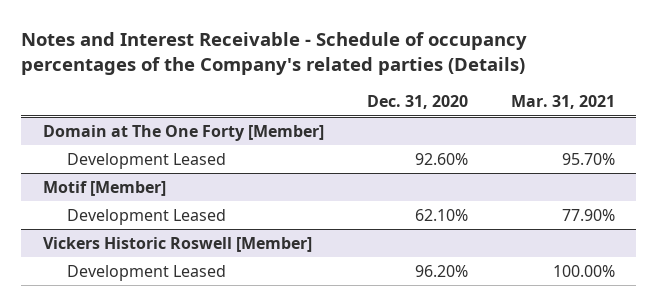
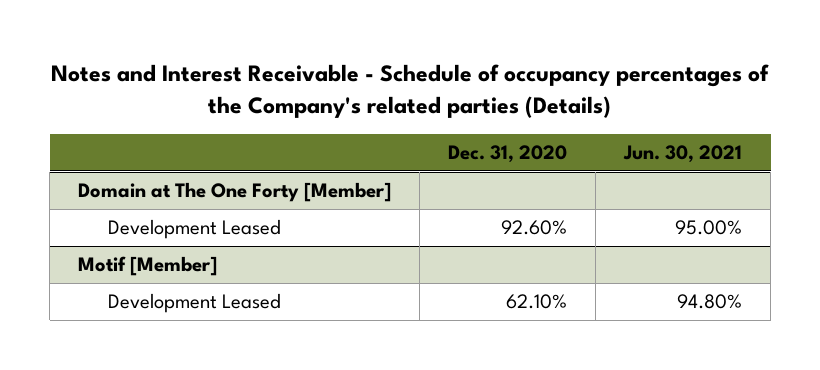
- | Dec. 31, 2020 | Mar. 31, 2021
+ | Dec. 31, 2020 | Jun. 30, 2021
- Vickers Historic Roswell [Member]
- Development Leased | 96.20% | 100.00%

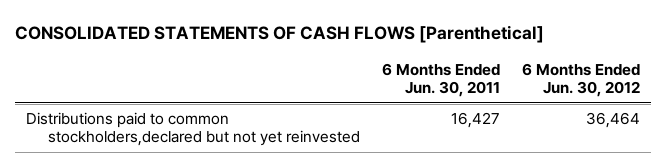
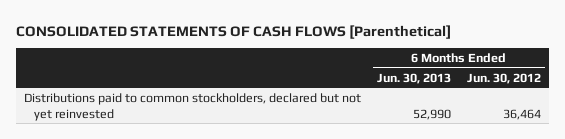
- | 6 Months Ended Jun. 30, 2011 | 6 Months Ended Jun. 30, 2012
+ | 6 Months Ended Jun. 30, 2013 | 6 Months Ended Jun. 30, 2012
- Distributions paid to common stockholders,declared but not yet reinvested | 16,427 | 36,464
+ Distributions paid to common stockholders, declared but not yet reinvested | 52,990 | 36,464

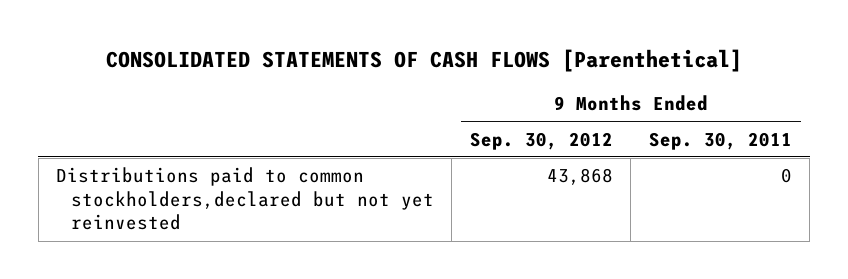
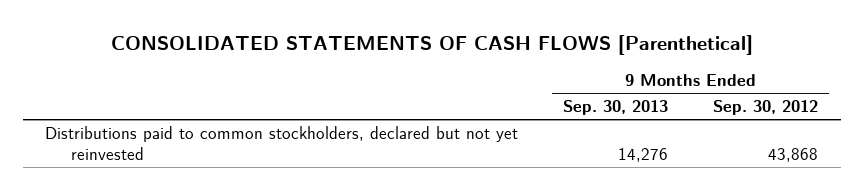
- | 9 Months Ended Sep. 30, 2012 | 9 Months Ended Sep. 30, 2011
+ | 9 Months Ended Sep. 30, 2013 | 9 Months Ended Sep. 30, 2012
- Distributions paid to common stockholders,declared but not yet reinvested | 43,868 | 0
+ Distributions paid to common stockholders, declared but not yet reinvested | 14,276 | 43,868

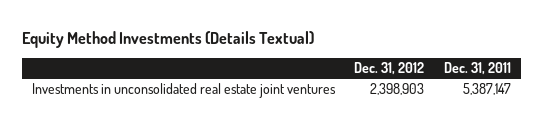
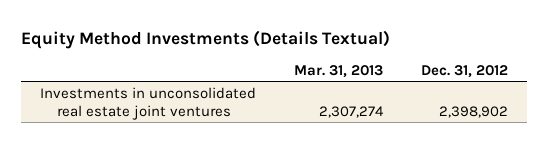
- | Dec. 31, 2012 | Dec. 31, 2011
+ | Mar. 31, 2013 | Dec. 31, 2012
- Investments in unconsolidated real estate joint ventures | 2,398,903 | 5,387,147
+ Investments in unconsolidated real estate joint ventures | 2,307,274 | 2,398,902

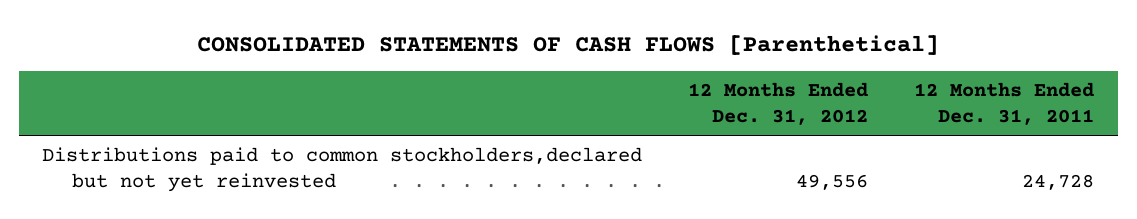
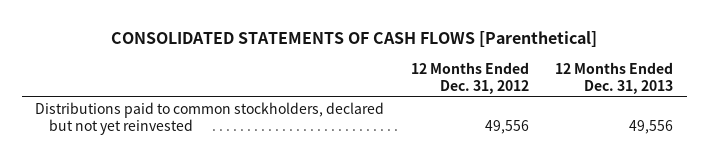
- | 12 Months Ended Dec. 31, 2012 | 12 Months Ended Dec. 31, 2011
+ | 12 Months Ended Dec. 31, 2012 | 12 Months Ended Dec. 31, 2013
- Distributions paid to common stockholders,declared but not yet reinvested | 49,556 | 24,728
+ Distributions paid to common stockholders, declared but not yet reinvested | 49,556 | 49,556

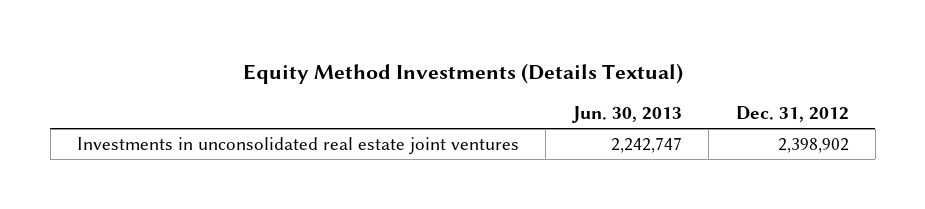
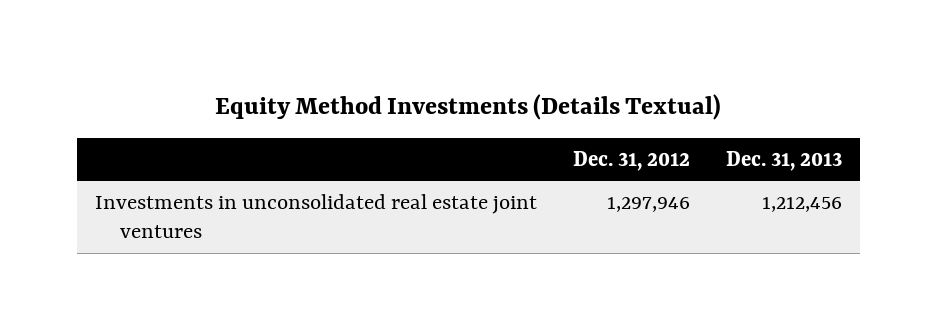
- | Jun. 30, 2013 | Dec. 31, 2012
+ | Dec. 31, 2012 | Dec. 31, 2013
- Investments in unconsolidated real estate joint ventures | 2,242,747 | 2,398,902
+ Investments in unconsolidated real estate joint ventures | 1,297,946 | 1,212,456

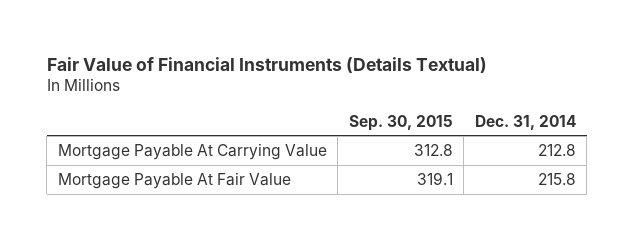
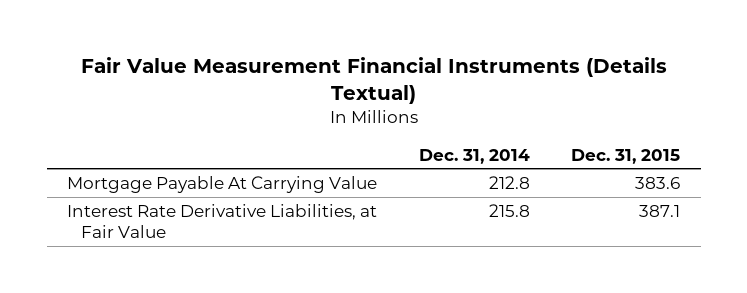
- Fair Value of Financial Instruments (Details Textual)
+ Fair Value Measurement Financial Instruments (Details Textual)
- | Sep. 30, 2015 | Dec. 31, 2014
+ | Dec. 31, 2014 | Dec. 31, 2015
- Mortgage Payable At Fair Value | 319.1 | 215.8
+ Interest Rate Derivative Liabilities, at Fair Value | 215.8 | 387.1

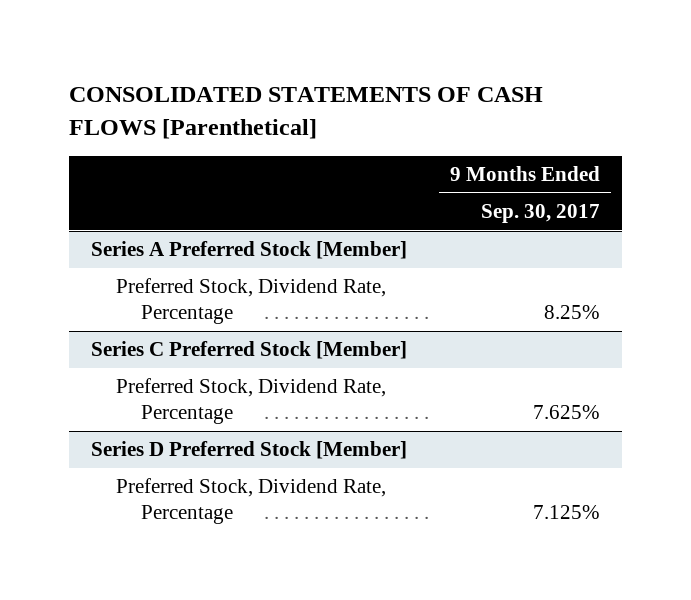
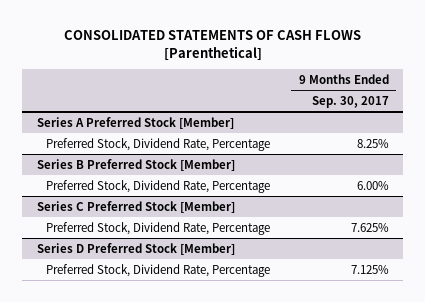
+ Series B Preferred Stock [Member]
+ Preferred Stock, Dividend Rate, Percentage | 6.00%

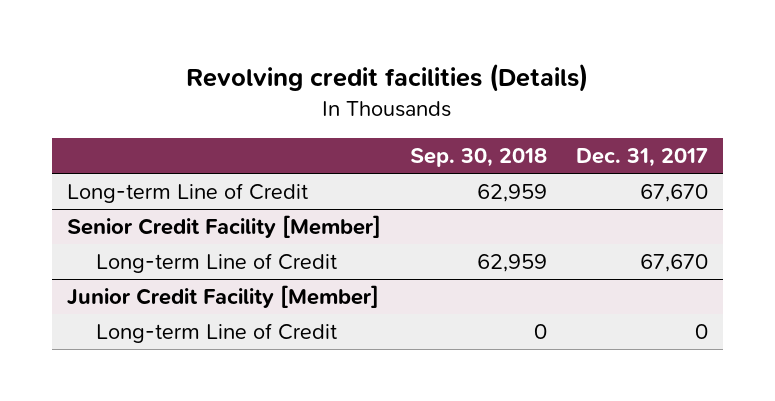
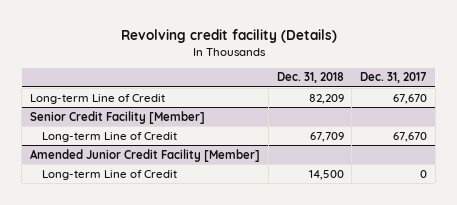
- Revolving credit facilities (Details)
+ Revolving credit facility (Details)
- | Sep. 30, 2018 | Dec. 31, 2017
+ | Dec. 31, 2018 | Dec. 31, 2017
- Junior Credit Facility [Member]
+ Amended Junior Credit Facility [Member]

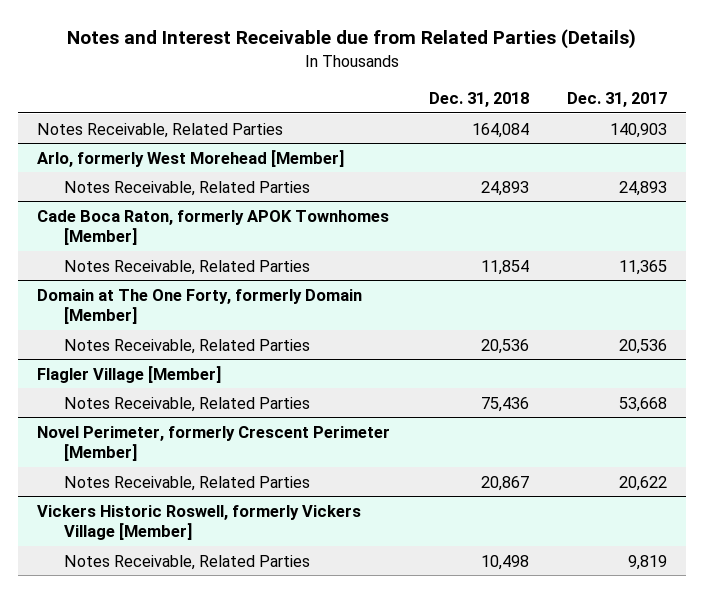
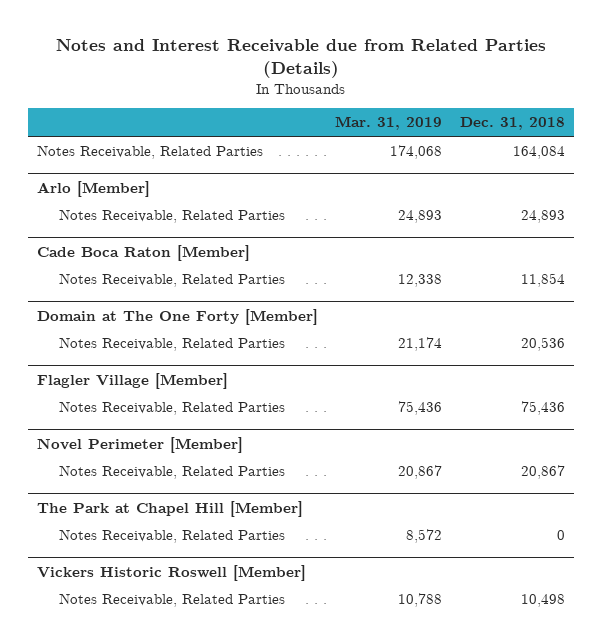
- | Dec. 31, 2018 | Dec. 31, 2017
+ | Mar. 31, 2019 | Dec. 31, 2018
- Arlo, formerly West Morehead [Member]
+ Arlo [Member]
- Cade Boca Raton, formerly APOK Townhomes [Member]
+ Cade Boca Raton [Member]
- Domain at The One Forty, formerly Domain [Member]
+ Domain at The One Forty [Member]
- Novel Perimeter, formerly Crescent Perimeter [Member]
+ Novel Perimeter [Member]
- Vickers Historic Roswell, formerly Vickers Village [Member]
+ The Park at Chapel Hill [Member]
+ Notes Receivable, Related Parties | 8,572 | 0
+ Vickers Historic Roswell [Member]

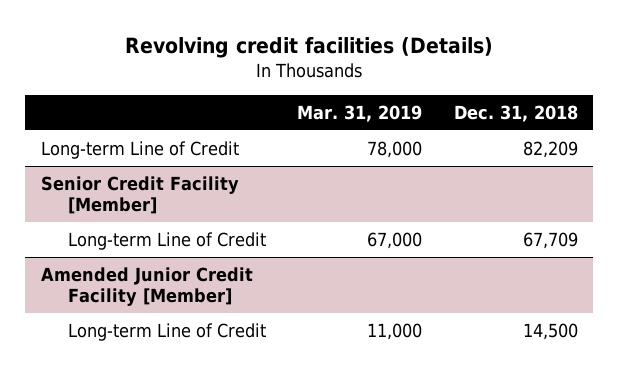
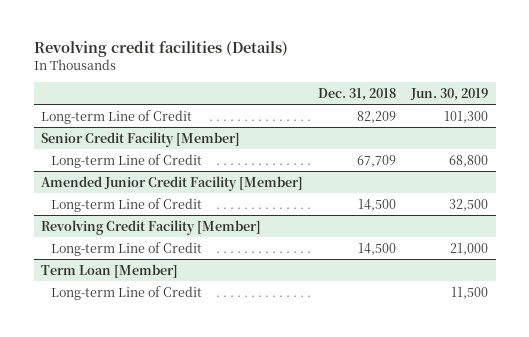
- | Mar. 31, 2019 | Dec. 31, 2018
+ | Dec. 31, 2018 | Jun. 30, 2019
+ Revolving Credit Facility [Member]
+ Long-term Line of Credit | 14,500 | 21,000
+ Term Loan [Member]
+ Long-term Line of Credit | | 11,500

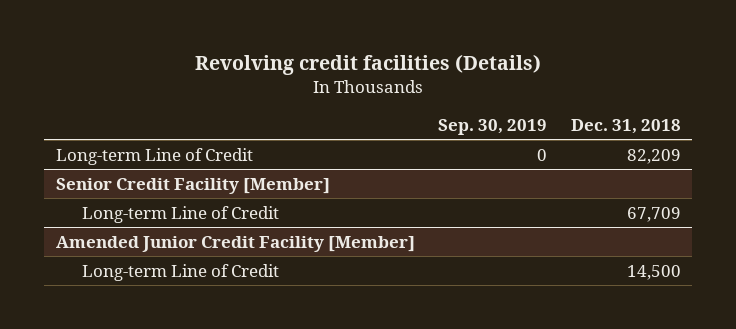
- | Dec. 31, 2018 | Jun. 30, 2019
+ | Sep. 30, 2019 | Dec. 31, 2018
- Revolving Credit Facility [Member]
- Long-term Line of Credit | 14,500 | 21,000
- Term Loan [Member]
- Long-term Line of Credit | | 11,500

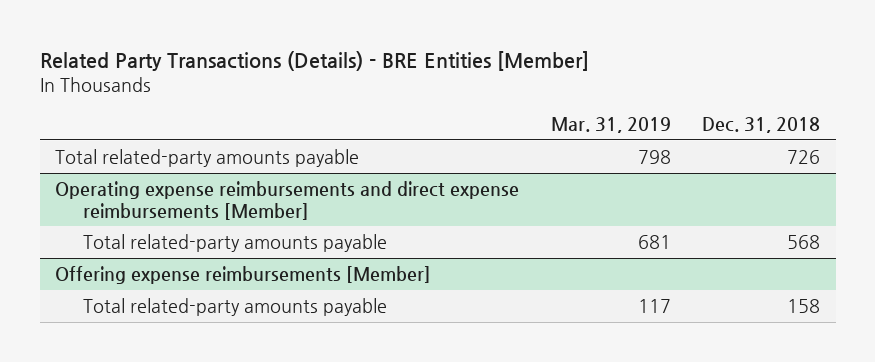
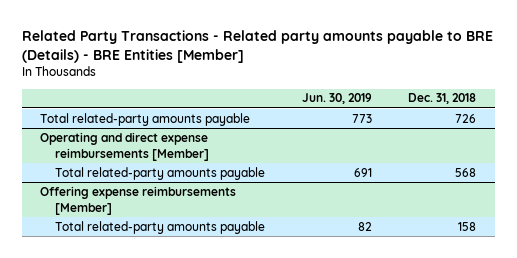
- Related Party Transactions (Details) - BRE Entities [Member]
+ Related Party Transactions - Related party amounts payable to BRE (Details) - BRE Entities [Member]
- | Mar. 31, 2019 | Dec. 31, 2018
+ | Jun. 30, 2019 | Dec. 31, 2018
- Operating expense reimbursements and direct expense reimbursements [Member]
+ Operating and direct expense reimbursements [Member]

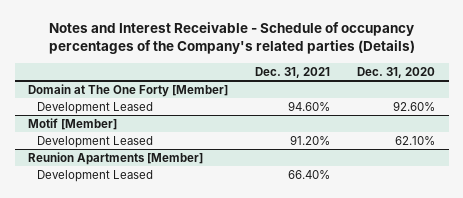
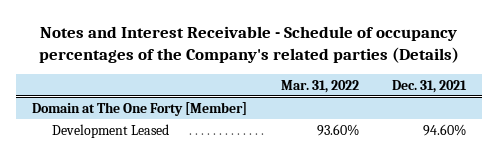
- | Dec. 31, 2021 | Dec. 31, 2020
+ | Mar. 31, 2022 | Dec. 31, 2021
- Motif [Member]
- Development Leased | 91.20% | 62.10%
- Reunion Apartments [Member]
- Development Leased | 66.40% |

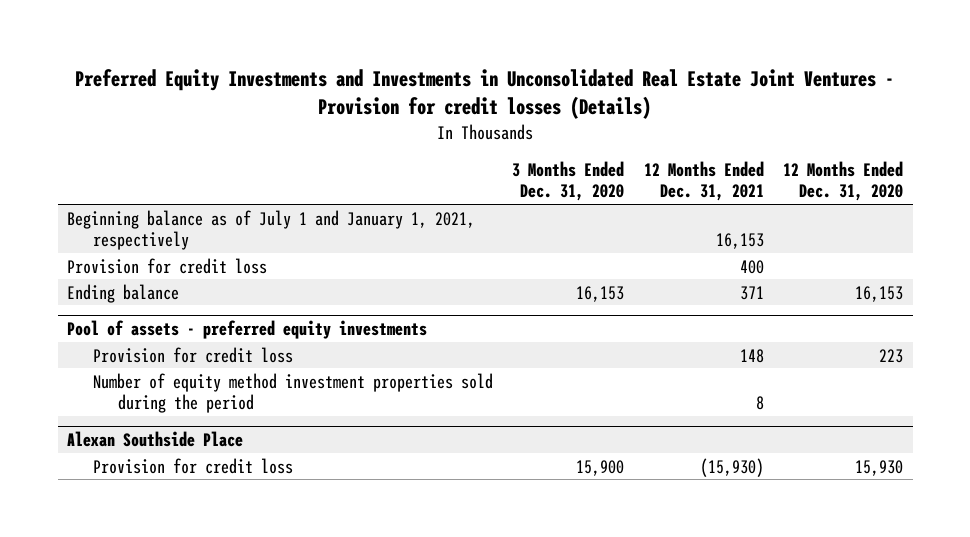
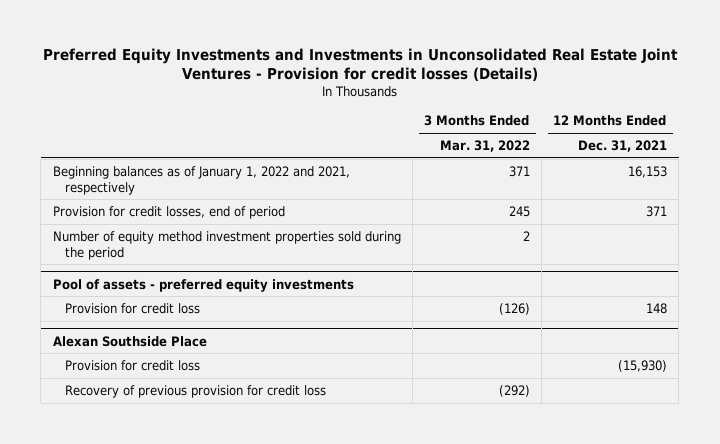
- | 3 Months Ended Dec. 31, 2020 | 12 Months Ended Dec. 31, 2021 | 12 Months Ended Dec. 31, 2020
+ | 3 Months Ended Mar. 31, 2022 | 12 Months Ended Dec. 31, 2021
- Beginning balance as of July 1 and January 1, 2021, respectively | | 16,153 |
- Provision for credit loss | | 400 |
- Ending balance | 16,153 | 371 | 16,153
+ Beginning balances as of January 1, 2022 and 2021, respectively | 371 | 16,153
+ Provision for credit losses, end of period | 245 | 371
+ Number of equity method investment properties sold during the period | 2 |
@ Pool of assets - preferred equity investments
- Number of equity method investment properties sold during the period | | 8 |
@ Alexan Southside Place
+ Recovery of previous provision for credit loss | (292) |

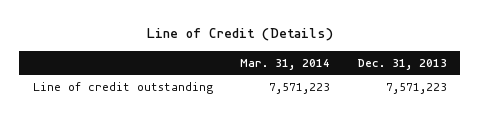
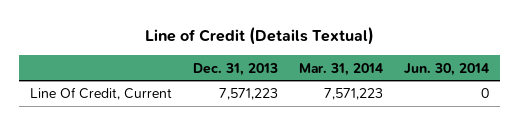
- Line of Credit (Details)
+ Line of Credit (Details Textual)
- | Mar. 31, 2014 | Dec. 31, 2013
+ | Dec. 31, 2013 | Mar. 31, 2014 | Jun. 30, 2014
- Line of credit outstanding | 7,571,223 | 7,571,223
+ Line Of Credit, Current | 7,571,223 | 7,571,223 | 0

